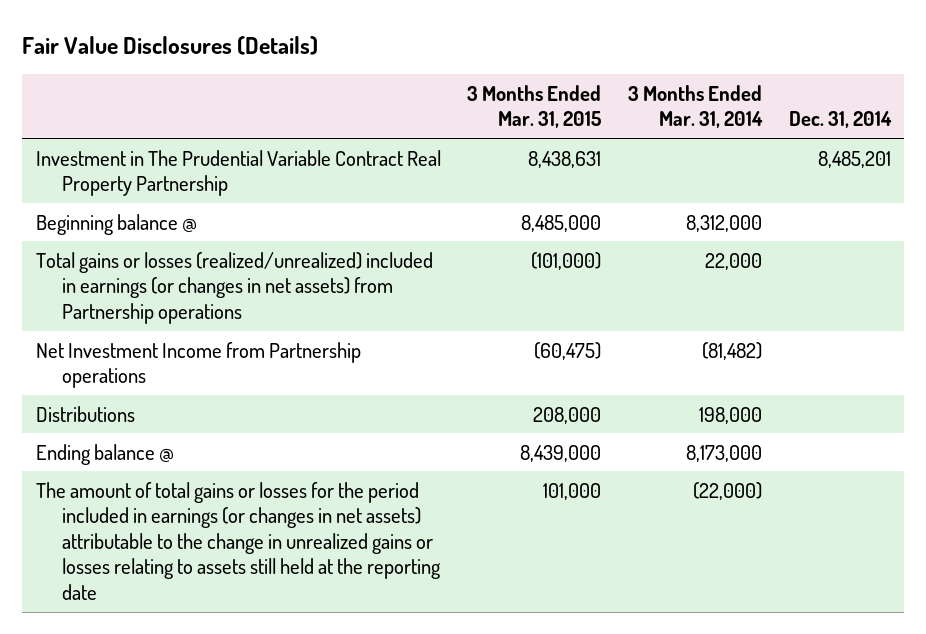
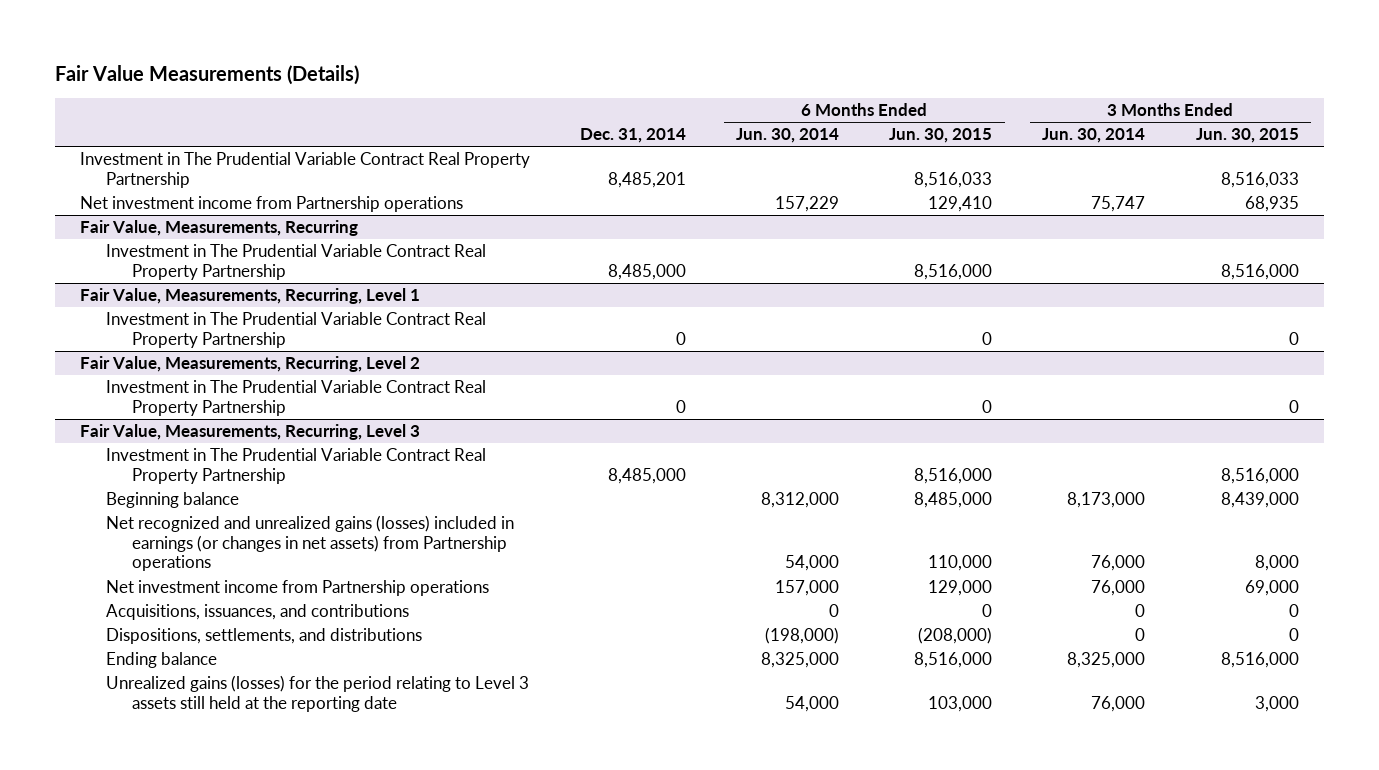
- Fair Value Disclosures (Details)
+ Fair Value Measurements (Details)
- | 3 Months Ended Mar. 31, 2015 | 3 Months Ended Mar. 31, 2014 | Dec. 31, 2014
+ | Dec. 31, 2014 | 6 Months Ended Jun. 30, 2014 | 6 Months Ended Jun. 30, 2015 | 3 Months Ended Jun. 30, 2014 | 3 Months Ended Jun. 30, 2015
- Beginning balance @ | 8,485,000 | 8,312,000 |
- Total gains or losses (realized/unrealized) included in earnings (or changes in net assets) from Partnership operations | (101,000) | 22,000 |
- Net Investment Income from Partnership operations | (60,475) | (81,482) |
- Distributions | 208,000 | 198,000 |
- Ending balance @ | 8,439,000 | 8,173,000 |
- The amount of total gains or losses for the period included in earnings (or changes in net assets) attributable to the change in unrealized gains or losses relating to assets still held at the reporting date | 101,000 | (22,000) |
+ Net investment income from Partnership operations | | 157,229 | 129,410 | 75,747 | 68,935
+ Fair Value, Measurements, Recurring
+ Investment in The Prudential Variable Contract Real Property Partnership | 8,485,000 | | 8,516,000 | | 8,516,000
+ Fair Value, Measurements, Recurring, Level 1
+ Investment in The Prudential Variable Contract Real Property Partnership | 0 | | 0 | | 0
+ Fair Value, Measurements, Recurring, Level 2
+ Investment in The Prudential Variable Contract Real Property Partnership | 0 | | 0 | | 0
+ Fair Value, Measurements, Recurring, Level 3
+ Investment in The Prudential Variable Contract Real Property Partnership | 8,485,000 | | 8,516,000 | | 8,516,000
+ Beginning balance | | 8,312,000 | 8,485,000 | 8,173,000 | 8,439,000
+ Net recognized and unrealized gains (losses) included in earnings (or changes in net assets) from Partnership operations | | 54,000 | 110,000 | 76,000 | 8,000
+ Net investment income from Partnership operations | | 157,000 | 129,000 | 76,000 | 69,000
+ Acquisitions, issuances, and contributions | | 0 | 0 | 0 | 0
+ Dispositions, settlements, and distributions | | (198,000) | (208,000) | 0 | 0
+ Ending balance | | 8,325,000 | 8,516,000 | 8,325,000 | 8,516,000
+ Unrealized gains (losses) for the period relating to Level 3 assets still held at the reporting date | | 54,000 | 103,000 | 76,000 | 3,000

